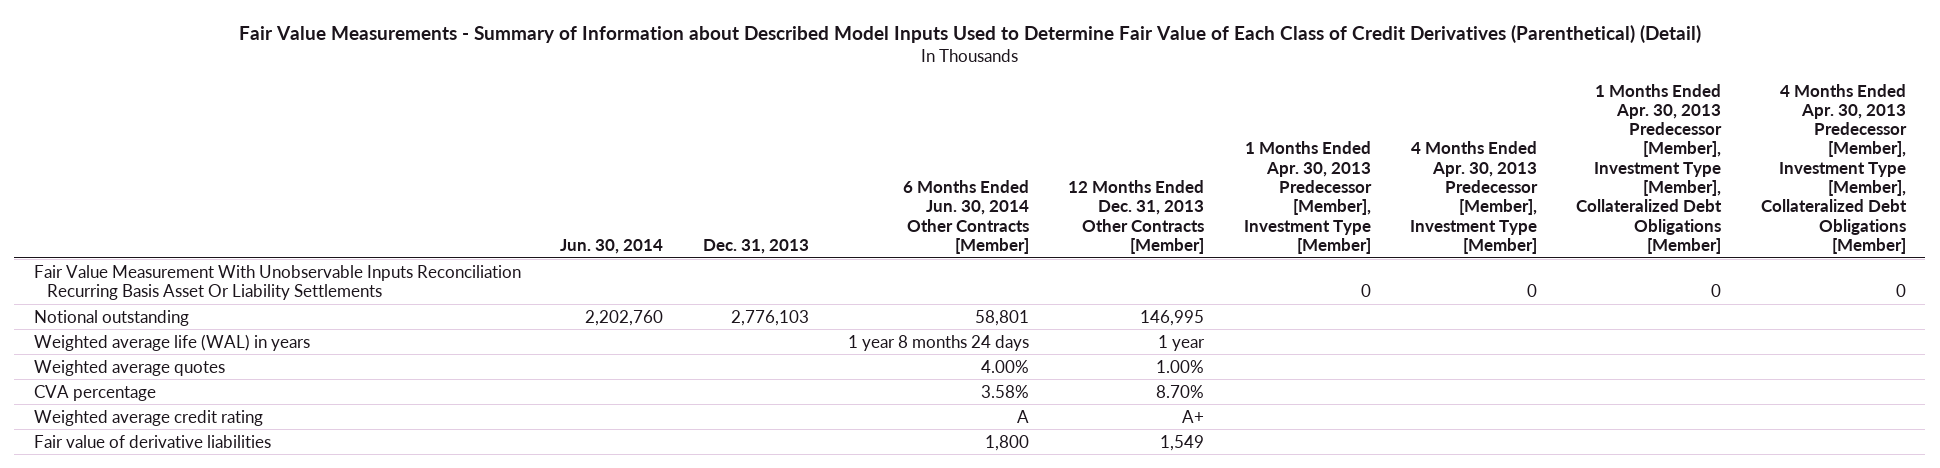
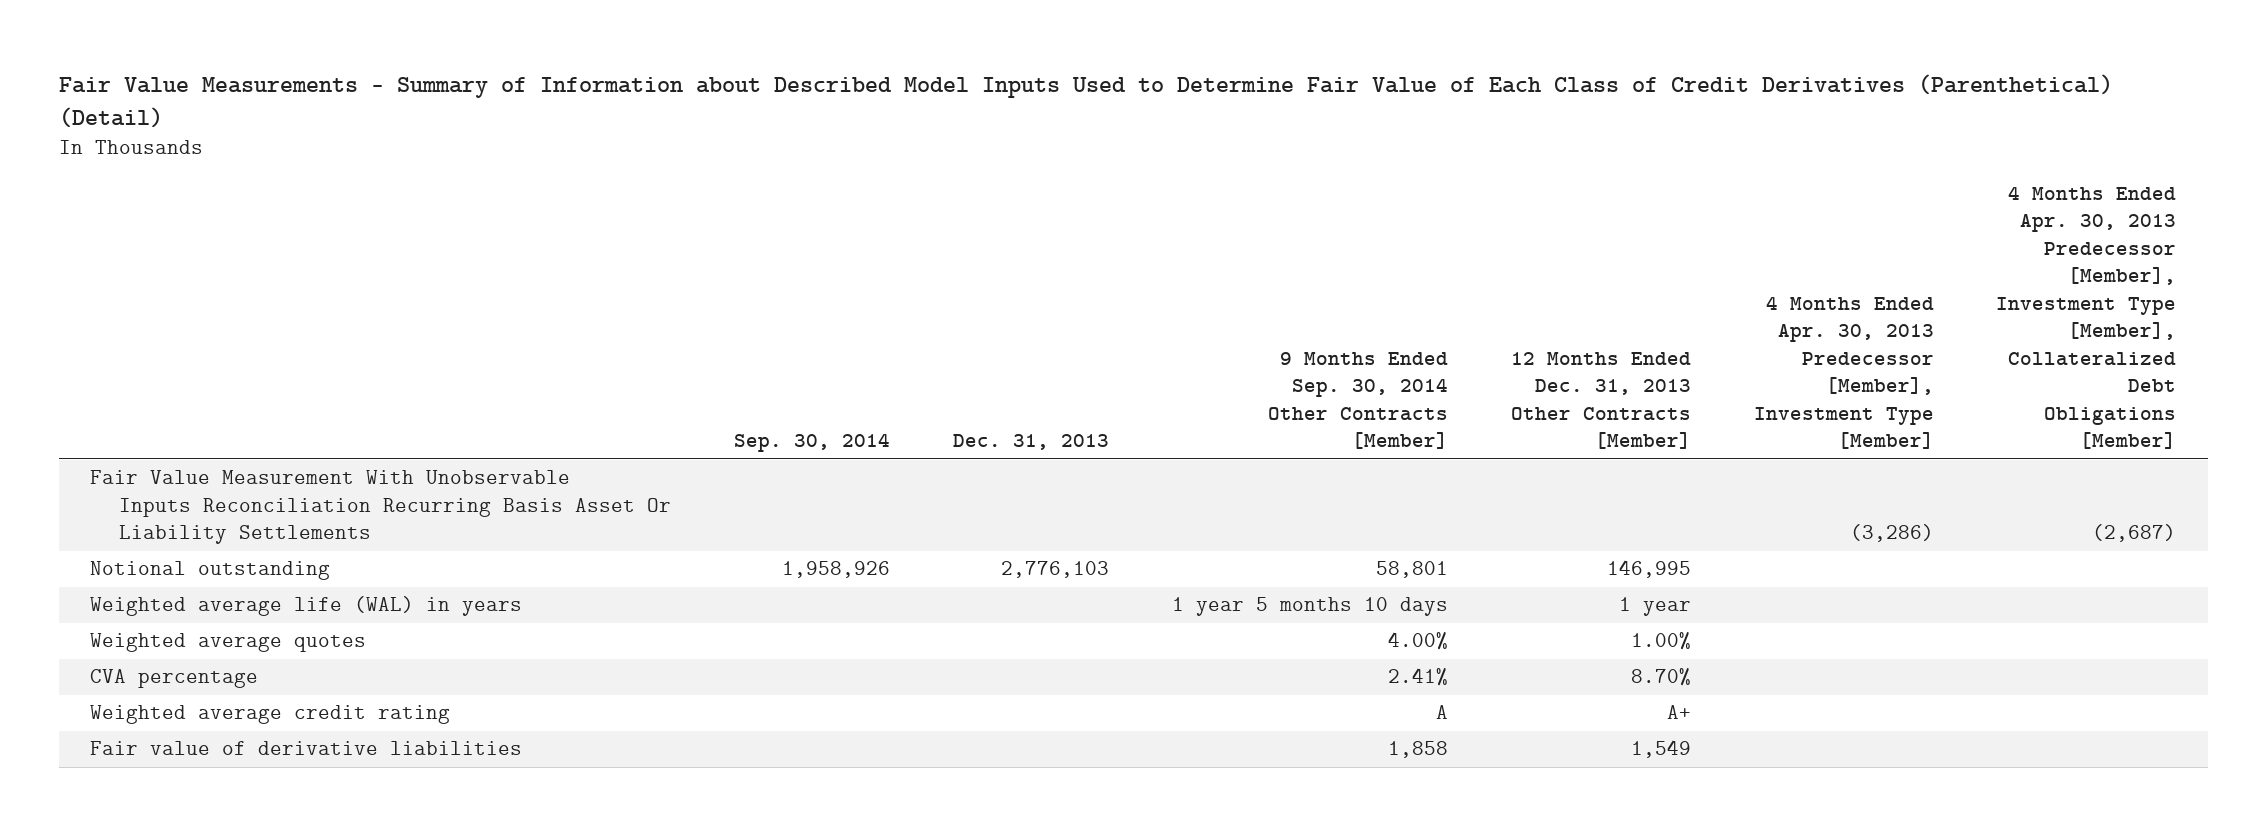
- | Jun. 30, 2014 | Dec. 31, 2013 | 6 Months Ended Jun. 30, 2014 Other Contracts [Member] | 12 Months Ended Dec. 31, 2013 Other Contracts [Member] | 1 Months Ended Apr. 30, 2013 Predecessor [Member], Investment Type [Member] | 4 Months Ended Apr. 30, 2013 Predecessor [Member], Investment Type [Member] | 1 Months Ended Apr. 30, 2013 Predecessor [Member], Investment Type [Member], Collateralized Debt Obligations [Member] | 4 Months Ended Apr. 30, 2013 Predecessor [Member], Investment Type [Member], Collateralized Debt Obligations [Member]
+ | Sep. 30, 2014 | Dec. 31, 2013 | 9 Months Ended Sep. 30, 2014 Other Contracts [Member] | 12 Months Ended Dec. 31, 2013 Other Contracts [Member] | 4 Months Ended Apr. 30, 2013 Predecessor [Member], Investment Type [Member] | 4 Months Ended Apr. 30, 2013 Predecessor [Member], Investment Type [Member], Collateralized Debt Obligations [Member]
- Fair Value Measurement With Unobservable Inputs Reconciliation Recurring Basis Asset Or Liability Settlements | | | | | 0 | 0 | 0 | 0
+ Fair Value Measurement With Unobservable Inputs Reconciliation Recurring Basis Asset Or Liability Settlements | | | | | (3,286) | (2,687)

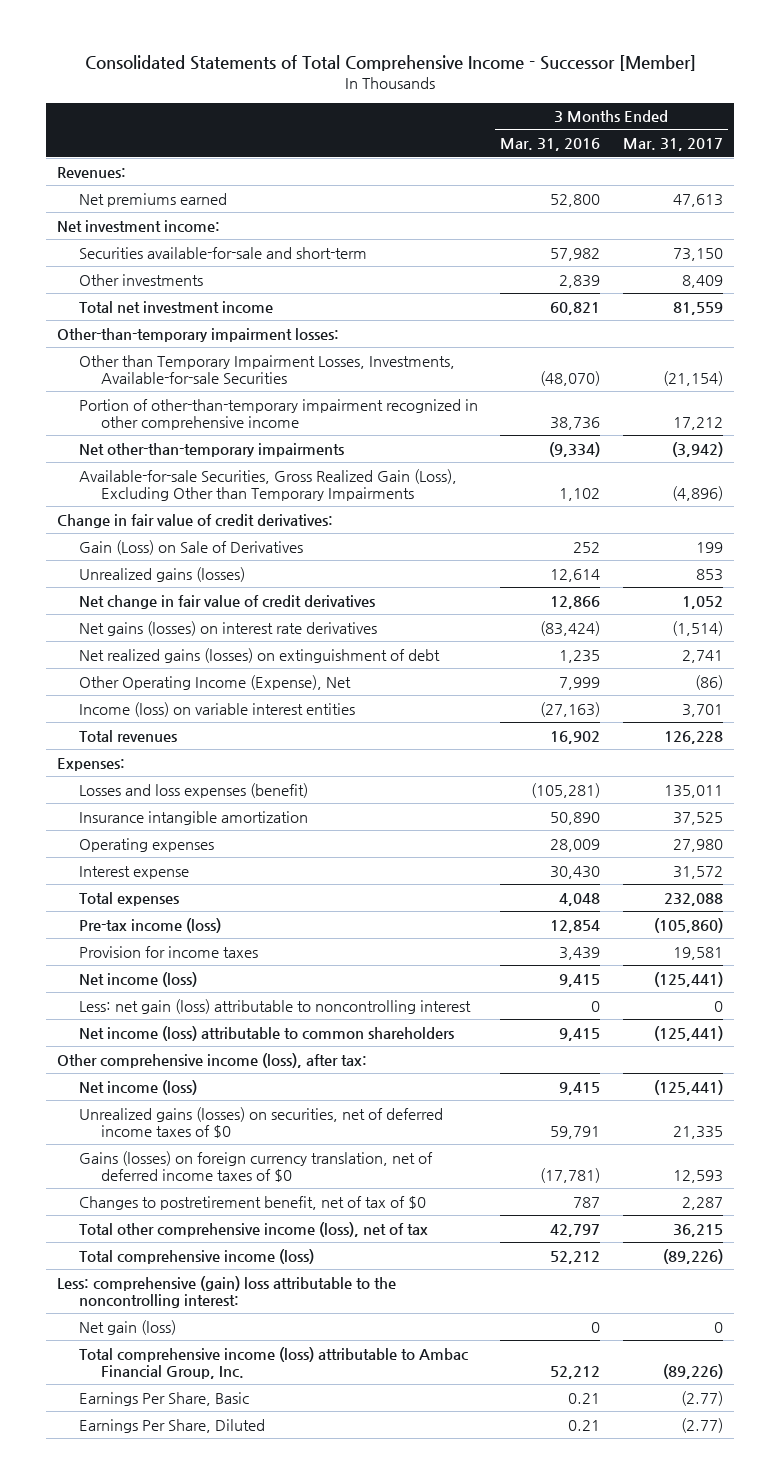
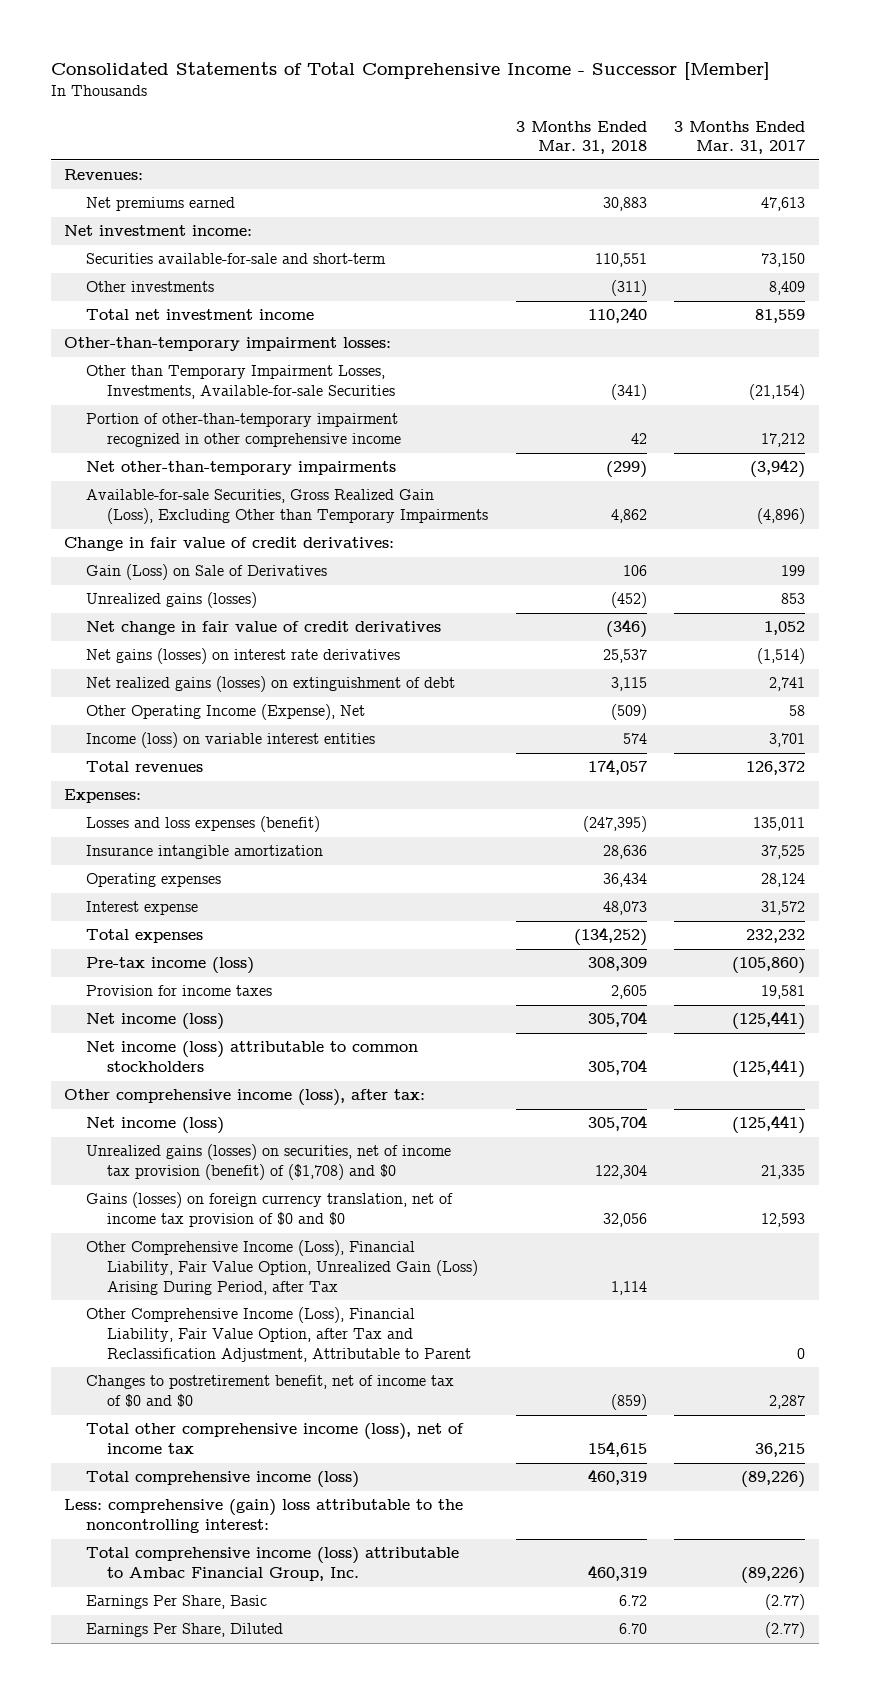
- | 3 Months Ended Mar. 31, 2016 | 3 Months Ended Mar. 31, 2017
+ | 3 Months Ended Mar. 31, 2018 | 3 Months Ended Mar. 31, 2017
- Other Operating Income (Expense), Net | 7,999 | (86)
+ Other Operating Income (Expense), Net | (509) | 58
- Total revenues | 16,902 | 126,228
+ Total revenues | 174,057 | 126,372
- Operating expenses | 28,009 | 27,980
+ Operating expenses | 36,434 | 28,124
- Total expenses | 4,048 | 232,088
+ Total expenses | (134,252) | 232,232
- Less: net gain (loss) attributable to noncontrolling interest | 0 | 0
- Net income (loss) attributable to common shareholders | 9,415 | (125,441)
+ Net income (loss) attributable to common stockholders | 305,704 | (125,441)
- Unrealized gains (losses) on securities, net of deferred income taxes of $0 | 59,791 | 21,335
- Gains (losses) on foreign currency translation, net of deferred income taxes of $0 | (17,781) | 12,593
- Changes to postretirement benefit, net of tax of $0 | 787 | 2,287
- Total other comprehensive income (loss), net of tax | 42,797 | 36,215
+ Unrealized gains (losses) on securities, net of income tax provision (benefit) of ($1,708) and $0 | 122,304 | 21,335
+ Gains (losses) on foreign currency translation, net of income tax provision of $0 and $0 | 32,056 | 12,593
+ Other Comprehensive Income (Loss), Financial Liability, Fair Value Option, Unrealized Gain (Loss) Arising During Period, after Tax | 1,114 |
+ Other Comprehensive Income (Loss), Financial Liability, Fair Value Option, after Tax and Reclassification Adjustment, Attributable to Parent | | 0
+ Changes to postretirement benefit, net of income tax of $0 and $0 | (859) | 2,287
+ Total other comprehensive income (loss), net of income tax | 154,615 | 36,215
- Net gain (loss) | 0 | 0

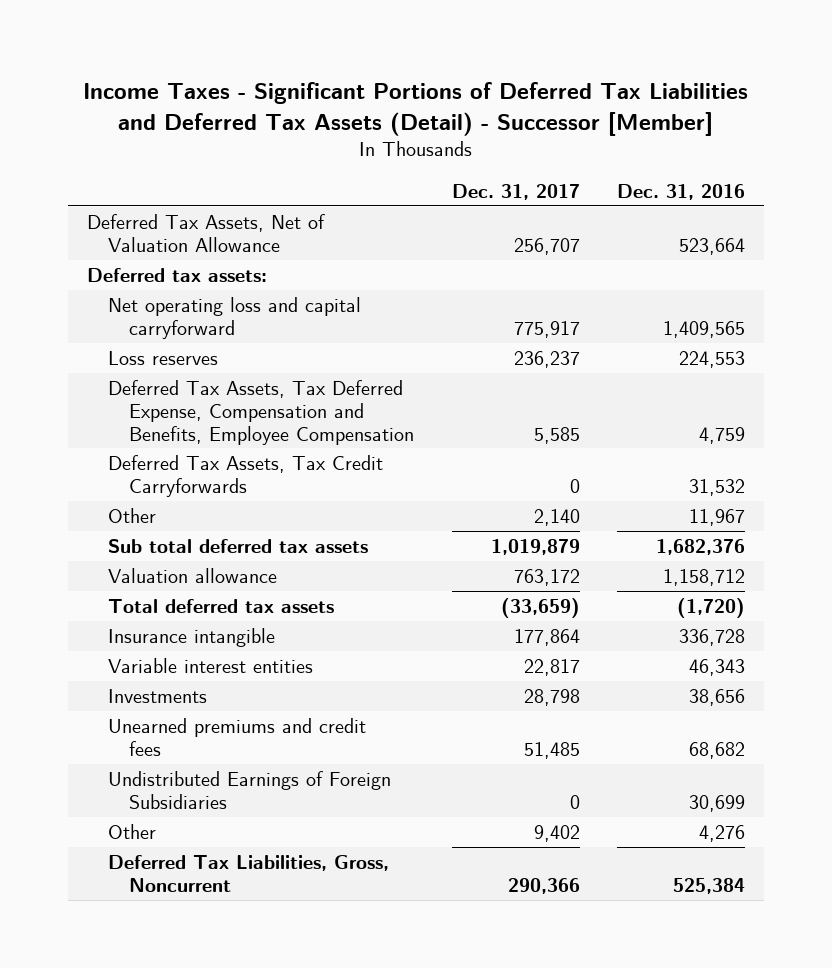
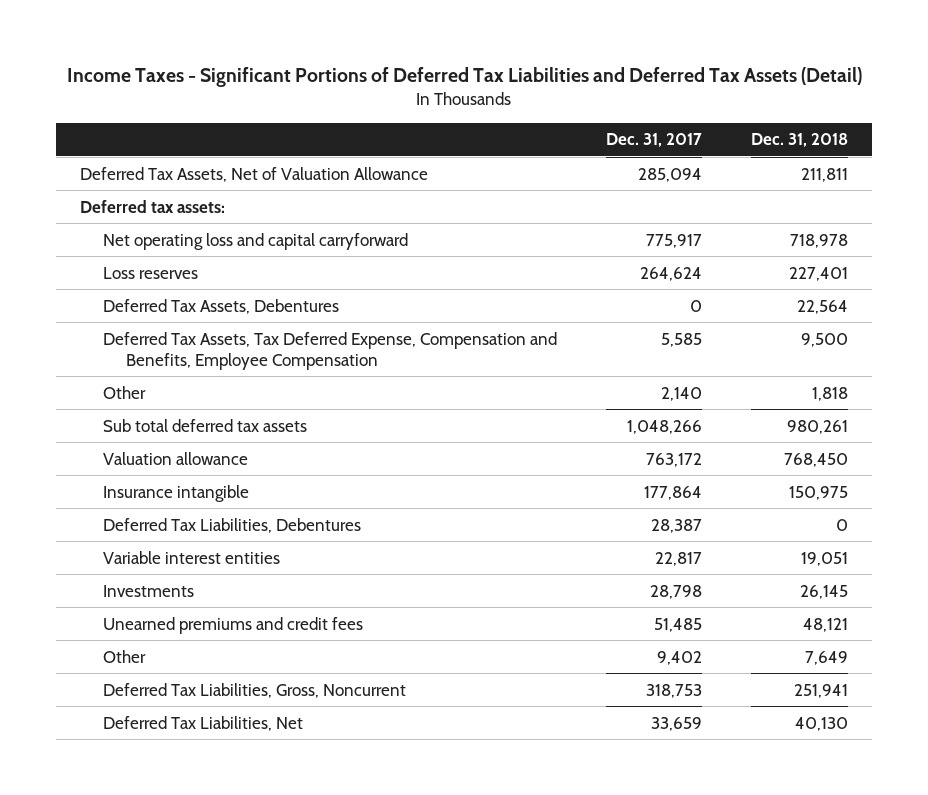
- Income Taxes - Significant Portions of Deferred Tax Liabilities and Deferred Tax Assets (Detail) - Successor [Member]
+ Income Taxes - Significant Portions of Deferred Tax Liabilities and Deferred Tax Assets (Detail)
- | Dec. 31, 2017 | Dec. 31, 2016
+ | Dec. 31, 2017 | Dec. 31, 2018
- Deferred Tax Assets, Net of Valuation Allowance | 256,707 | 523,664
+ Deferred Tax Assets, Net of Valuation Allowance | 285,094 | 211,811
- Loss reserves | 236,237 | 224,553
+ Loss reserves | 264,624 | 227,401
+ Deferred Tax Assets, Debentures | 0 | 22,564
- Deferred Tax Assets, Tax Credit Carryforwards | 0 | 31,532
- Sub total deferred tax assets | 1,019,879 | 1,682,376
+ Sub total deferred tax assets | 1,048,266 | 980,261
- Total deferred tax assets | (33,659) | (1,720)
+ Deferred Tax Liabilities, Debentures | 28,387 | 0
- Undistributed Earnings of Foreign Subsidiaries | 0 | 30,699
- Deferred Tax Liabilities, Gross, Noncurrent | 290,366 | 525,384
+ Deferred Tax Liabilities, Gross, Noncurrent | 318,753 | 251,941
+ Deferred Tax Liabilities, Net | 33,659 | 40,130

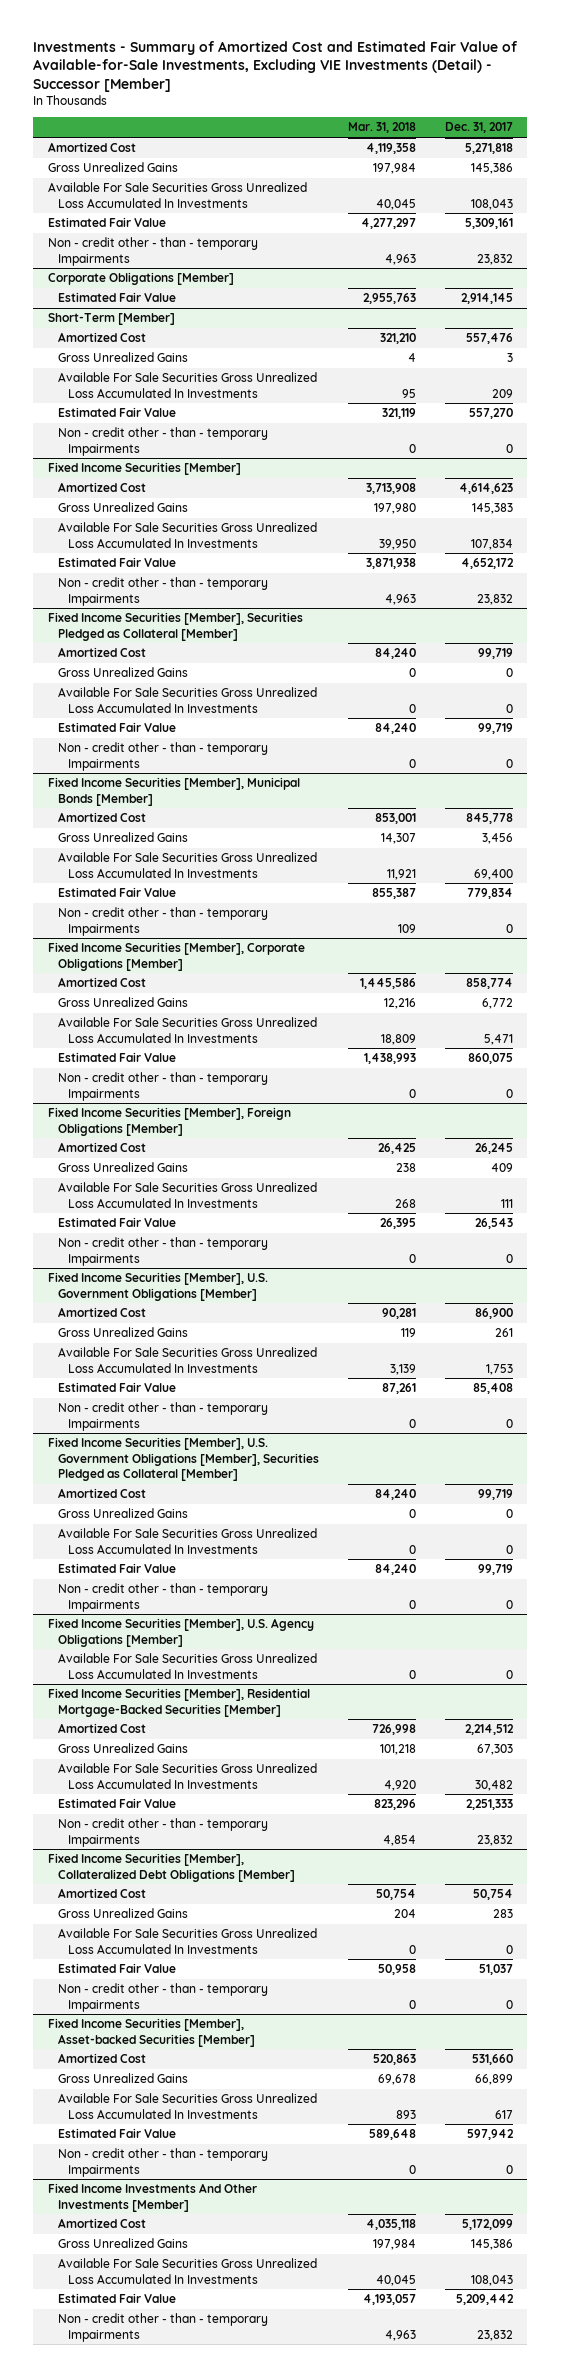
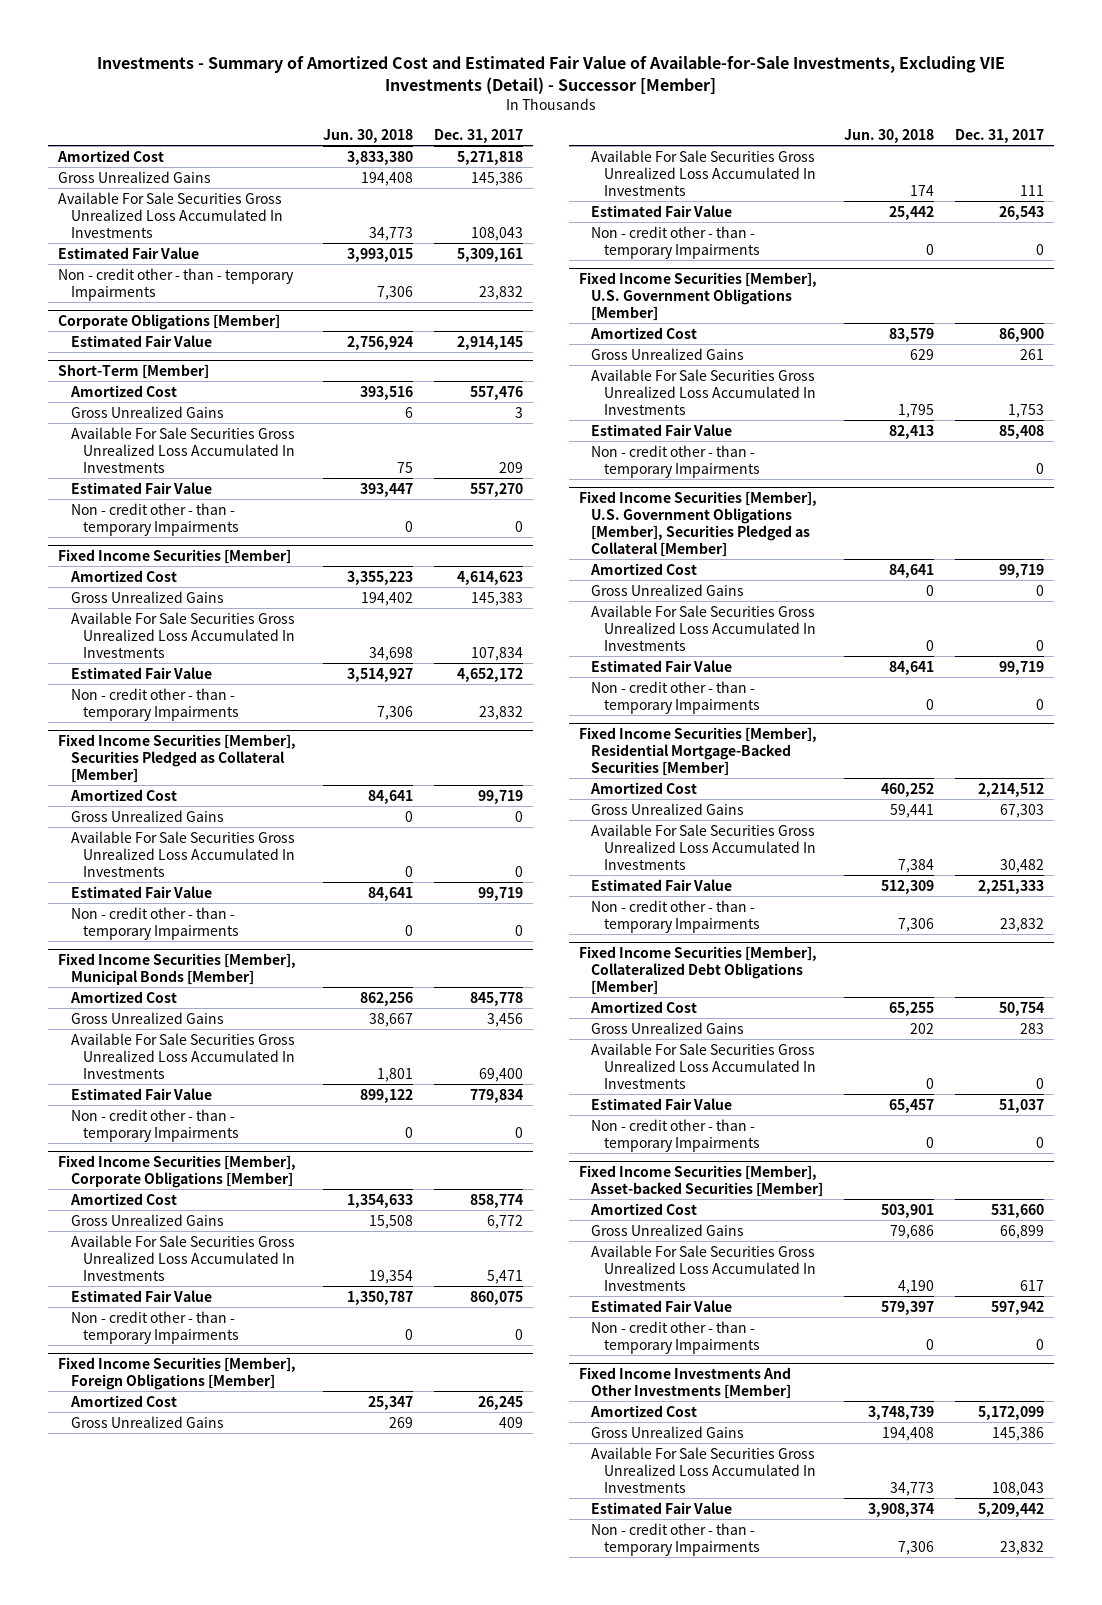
- | Mar. 31, 2018 | Dec. 31, 2017
+ | Jun. 30, 2018 | Dec. 31, 2017
- Fixed Income Securities [Member], U.S. Agency Obligations [Member]
- Available For Sale Securities Gross Unrealized Loss Accumulated In Investments | 0 | 0

